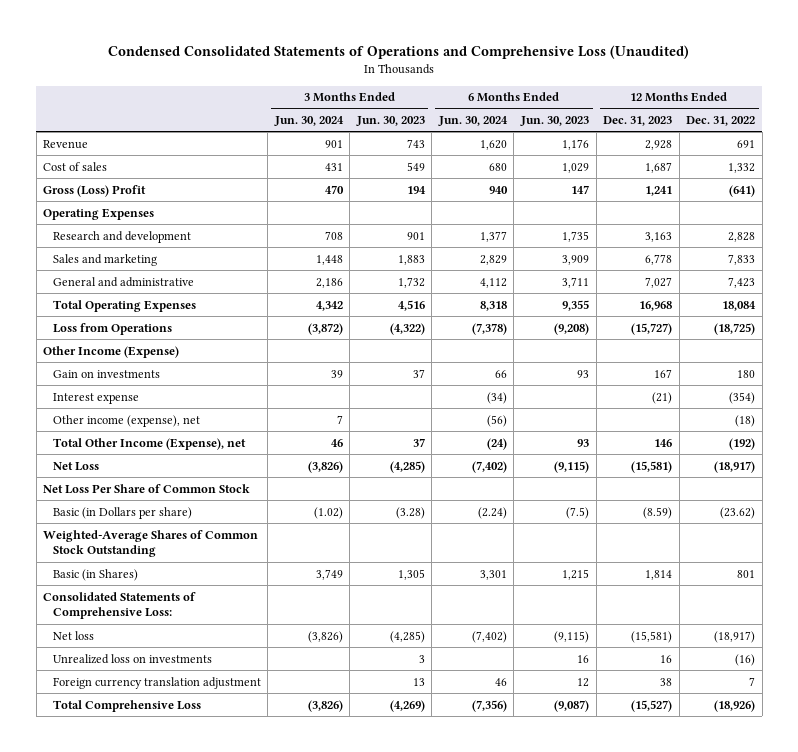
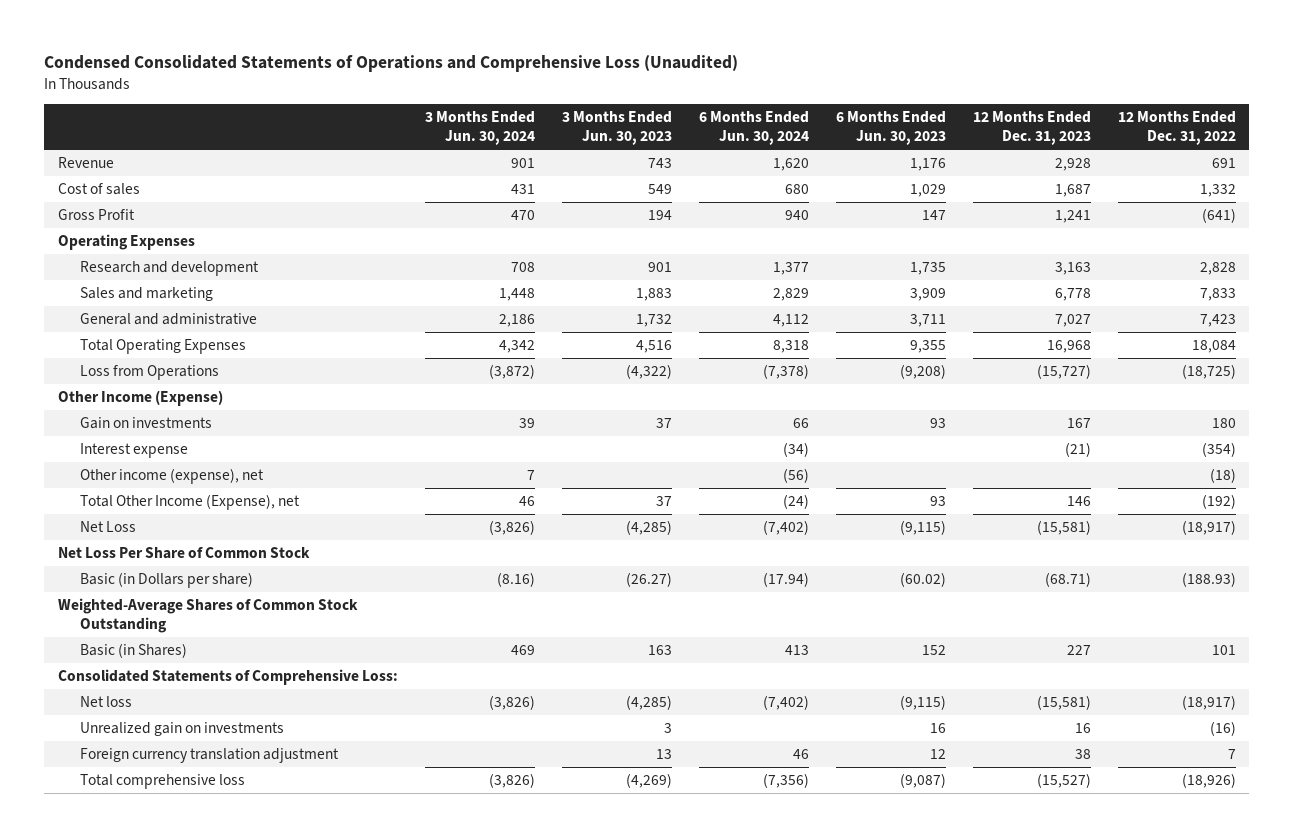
- Gross (Loss) Profit | 470 | 194 | 940 | 147 | 1,241 | (641)
+ Gross Profit | 470 | 194 | 940 | 147 | 1,241 | (641)
- Basic (in Dollars per share) | (1.02) | (3.28) | (2.24) | (7.5) | (8.59) | (23.62)
+ Basic (in Dollars per share) | (8.16) | (26.27) | (17.94) | (60.02) | (68.71) | (188.93)
- Basic (in Shares) | 3,749 | 1,305 | 3,301 | 1,215 | 1,814 | 801
+ Basic (in Shares) | 469 | 163 | 413 | 152 | 227 | 101
- Unrealized loss on investments | | 3 | | 16 | 16 | (16)
+ Unrealized gain on investments | | 3 | | 16 | 16 | (16)
- Total Comprehensive Loss | (3,826) | (4,269) | (7,356) | (9,087) | (15,527) | (18,926)
+ Total comprehensive loss | (3,826) | (4,269) | (7,356) | (9,087) | (15,527) | (18,926)

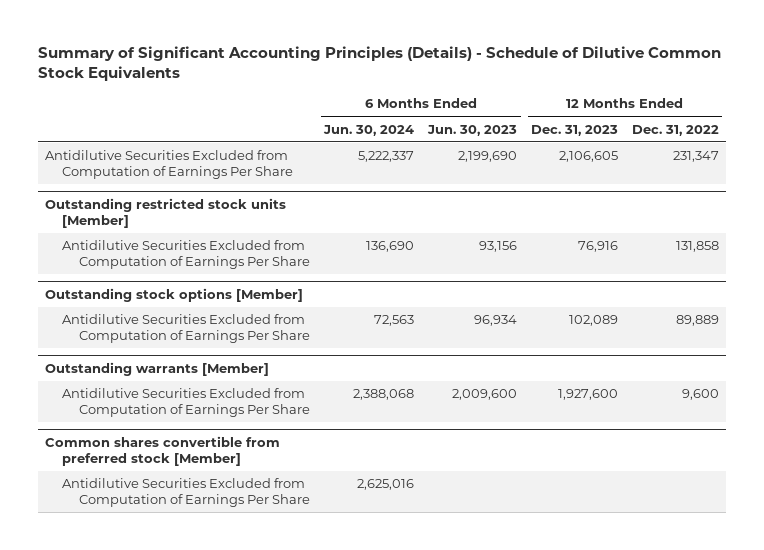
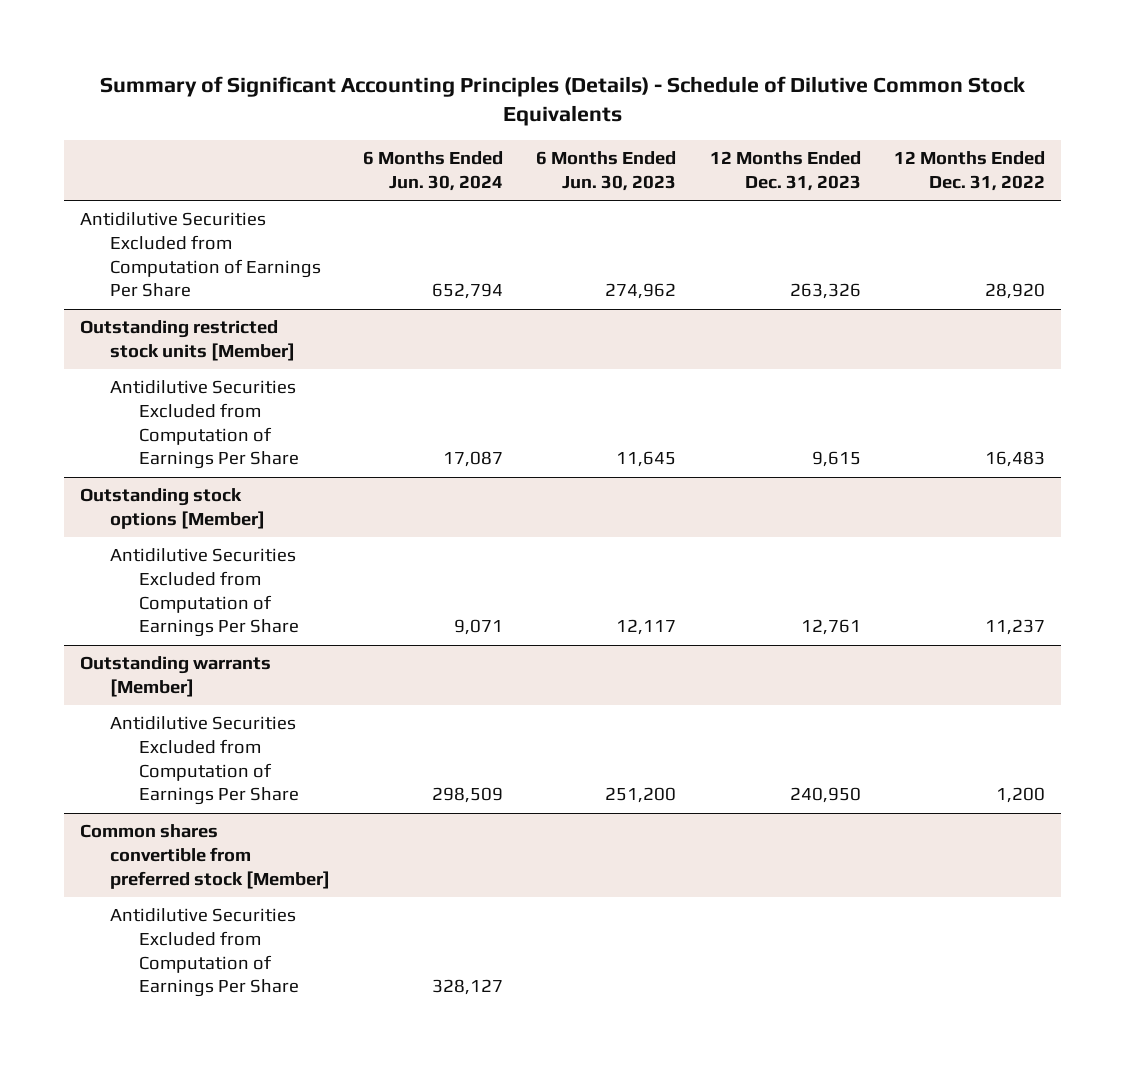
- Antidilutive Securities Excluded from Computation of Earnings Per Share | 5,222,337 | 2,199,690 | 2,106,605 | 231,347
+ Antidilutive Securities Excluded from Computation of Earnings Per Share | 652,794 | 274,962 | 263,326 | 28,920
@ Outstanding restricted stock units [Member]
- Antidilutive Securities Excluded from Computation of Earnings Per Share | 136,690 | 93,156 | 76,916 | 131,858
+ Antidilutive Securities Excluded from Computation of Earnings Per Share | 17,087 | 11,645 | 9,615 | 16,483
@ Outstanding stock options [Member]
- Antidilutive Securities Excluded from Computation of Earnings Per Share | 72,563 | 96,934 | 102,089 | 89,889
+ Antidilutive Securities Excluded from Computation of Earnings Per Share | 9,071 | 12,117 | 12,761 | 11,237
@ Outstanding warrants [Member]
- Antidilutive Securities Excluded from Computation of Earnings Per Share | 2,388,068 | 2,009,600 | 1,927,600 | 9,600
+ Antidilutive Securities Excluded from Computation of Earnings Per Share | 298,509 | 251,200 | 240,950 | 1,200
@ Common shares convertible from preferred stock [Member]
- Antidilutive Securities Excluded from Computation of Earnings Per Share | 2,625,016 | | |
+ Antidilutive Securities Excluded from Computation of Earnings Per Share | 328,127 | | |

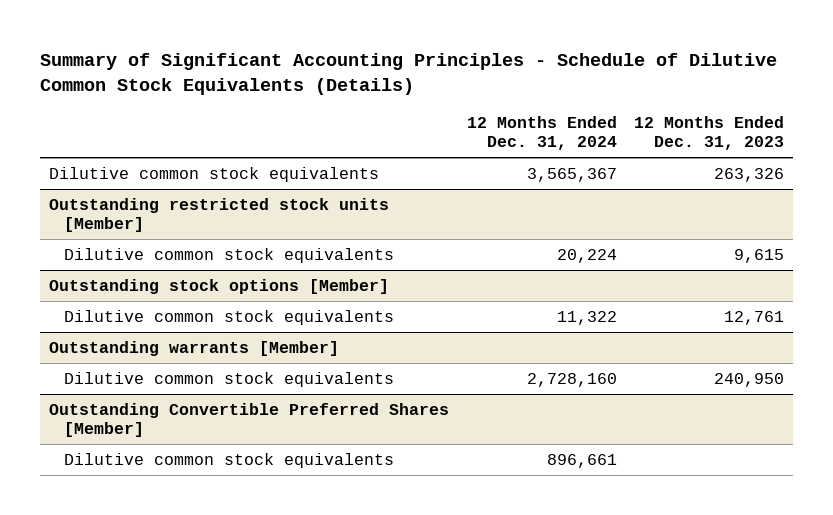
- Summary of Significant Accounting Principles (Details) - Schedule of Dilutive Common Stock Equivalents
+ Summary of Significant Accounting Principles - Schedule of Dilutive Common Stock Equivalents (Details)
- | 6 Months Ended Jun. 30, 2024 | 6 Months Ended Jun. 30, 2023 | 12 Months Ended Dec. 31, 2023 | 12 Months Ended Dec. 31, 2022
+ | 12 Months Ended Dec. 31, 2024 | 12 Months Ended Dec. 31, 2023
- Antidilutive Securities Excluded from Computation of Earnings Per Share | 652,794 | 274,962 | 263,326 | 28,920
+ Dilutive common stock equivalents | 3,565,367 | 263,326
@ Outstanding restricted stock units [Member]
- Antidilutive Securities Excluded from Computation of Earnings Per Share | 17,087 | 11,645 | 9,615 | 16,483
+ Dilutive common stock equivalents | 20,224 | 9,615
@ Outstanding stock options [Member]
- Antidilutive Securities Excluded from Computation of Earnings Per Share | 9,071 | 12,117 | 12,761 | 11,237
+ Dilutive common stock equivalents | 11,322 | 12,761
@ Outstanding warrants [Member]
- Antidilutive Securities Excluded from Computation of Earnings Per Share | 298,509 | 251,200 | 240,950 | 1,200
- Common shares convertible from preferred stock [Member]
- Antidilutive Securities Excluded from Computation of Earnings Per Share | 328,127 | | |
@ Outstanding warrants [Member]
+ Dilutive common stock equivalents | 2,728,160 | 240,950
+ Outstanding Convertible Preferred Shares [Member]
+ Dilutive common stock equivalents | 896,661 |

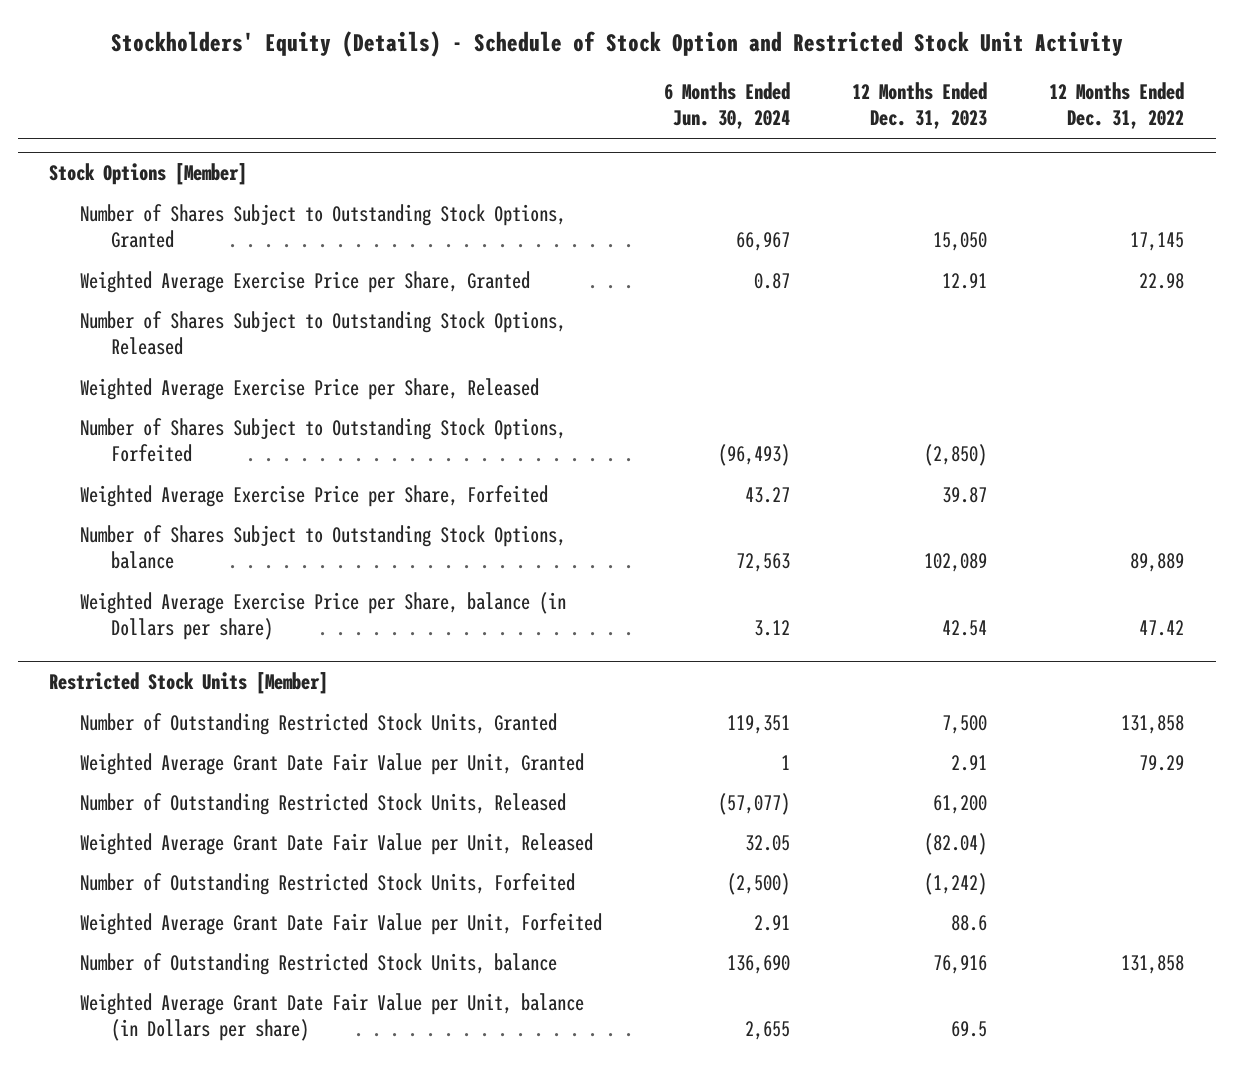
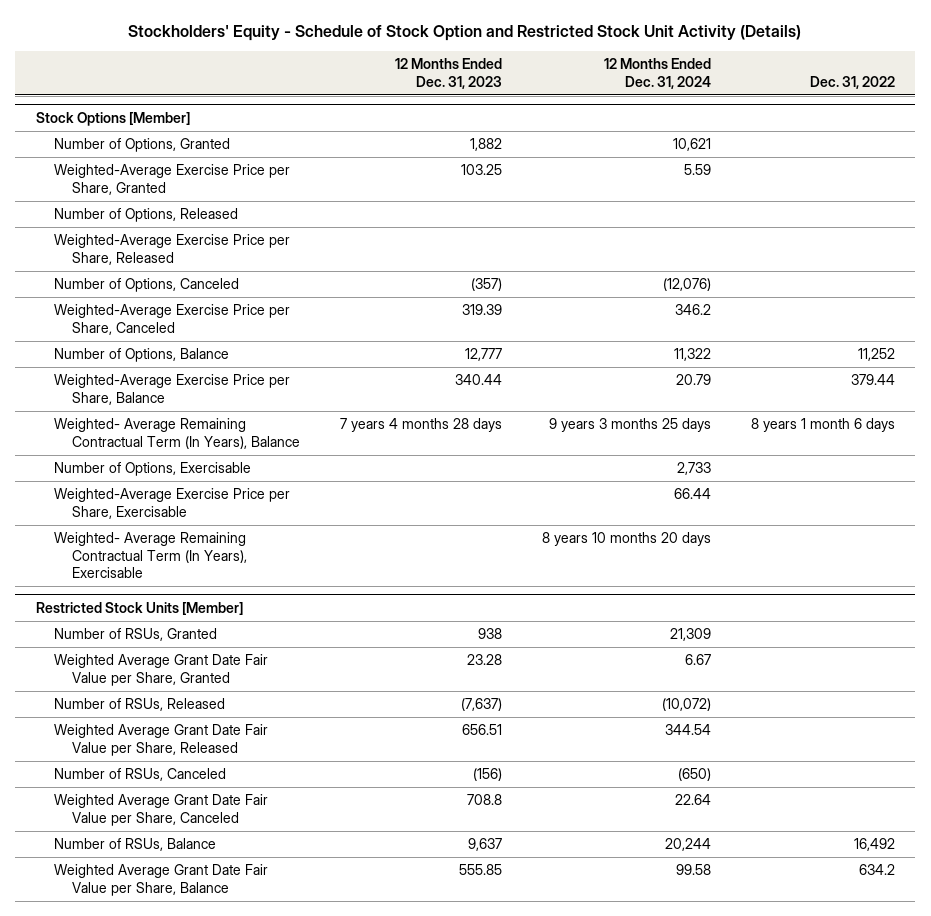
- Stockholders' Equity (Details) - Schedule of Stock Option and Restricted Stock Unit Activity
+ Stockholders' Equity - Schedule of Stock Option and Restricted Stock Unit Activity (Details)
- | 6 Months Ended Jun. 30, 2024 | 12 Months Ended Dec. 31, 2023 | 12 Months Ended Dec. 31, 2022
+ | 12 Months Ended Dec. 31, 2023 | 12 Months Ended Dec. 31, 2024 | Dec. 31, 2022
@ Stock Options [Member]
- Number of Shares Subject to Outstanding Stock Options, Granted | 66,967 | 15,050 | 17,145
- Weighted Average Exercise Price per Share, Granted | 0.87 | 12.91 | 22.98
- Number of Shares Subject to Outstanding Stock Options, Released
- Weighted Average Exercise Price per Share, Released
- Number of Shares Subject to Outstanding Stock Options, Forfeited | (96,493) | (2,850) |
- Weighted Average Exercise Price per Share, Forfeited | 43.27 | 39.87 |
- Number of Shares Subject to Outstanding Stock Options, balance | 72,563 | 102,089 | 89,889
- Weighted Average Exercise Price per Share, balance (in Dollars per share) | 3.12 | 42.54 | 47.42
+ Number of Options, Granted | 1,882 | 10,621 |
+ Weighted-Average Exercise Price per Share, Granted | 103.25 | 5.59 |
+ Number of Options, Released
+ Weighted-Average Exercise Price per Share, Released
+ Number of Options, Canceled | (357) | (12,076) |
+ Weighted-Average Exercise Price per Share, Canceled | 319.39 | 346.2 |
+ Number of Options, Balance | 12,777 | 11,322 | 11,252
+ Weighted-Average Exercise Price per Share, Balance | 340.44 | 20.79 | 379.44
+ Weighted- Average Remaining Contractual Term (In Years), Balance | 7 years 4 months 28 days | 9 years 3 months 25 days | 8 years 1 month 6 days
+ Number of Options, Exercisable | | 2,733 |
+ Weighted-Average Exercise Price per Share, Exercisable | | 66.44 |
+ Weighted- Average Remaining Contractual Term (In Years), Exercisable | | 8 years 10 months 20 days |
@ Restricted Stock Units [Member]
- Number of Outstanding Restricted Stock Units, Granted | 119,351 | 7,500 | 131,858
- Weighted Average Grant Date Fair Value per Unit, Granted | 1 | 2.91 | 79.29
- Number of Outstanding Restricted Stock Units, Released | (57,077) | 61,200 |
- Weighted Average Grant Date Fair Value per Unit, Released | 32.05 | (82.04) |
- Number of Outstanding Restricted Stock Units, Forfeited | (2,500) | (1,242) |
- Weighted Average Grant Date Fair Value per Unit, Forfeited | 2.91 | 88.6 |
- Number of Outstanding Restricted Stock Units, balance | 136,690 | 76,916 | 131,858
- Weighted Average Grant Date Fair Value per Unit, balance (in Dollars per share) | 2,655 | 69.5 |
+ Number of RSUs, Granted | 938 | 21,309 |
+ Weighted Average Grant Date Fair Value per Share, Granted | 23.28 | 6.67 |
+ Number of RSUs, Released | (7,637) | (10,072) |
+ Weighted Average Grant Date Fair Value per Share, Released | 656.51 | 344.54 |
+ Number of RSUs, Canceled | (156) | (650) |
+ Weighted Average Grant Date Fair Value per Share, Canceled | 708.8 | 22.64 |
+ Number of RSUs, Balance | 9,637 | 20,244 | 16,492
+ Weighted Average Grant Date Fair Value per Share, Balance | 555.85 | 99.58 | 634.2

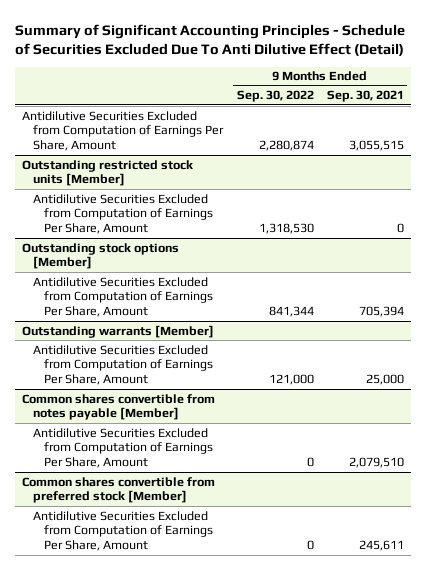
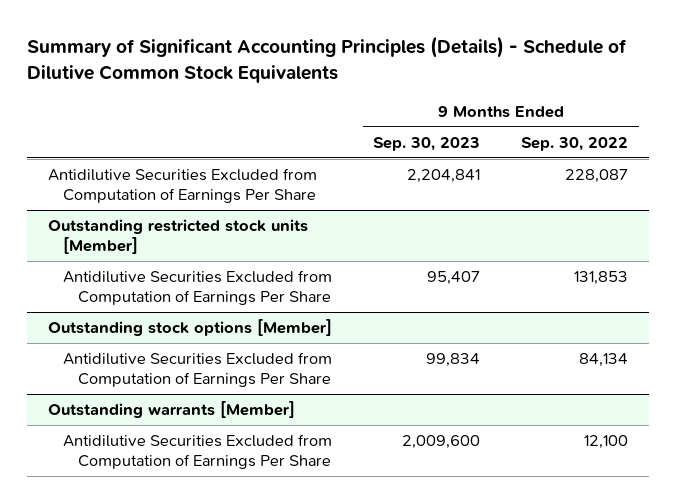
- Summary of Significant Accounting Principles - Schedule of Securities Excluded Due To Anti Dilutive Effect (Detail)
+ Summary of Significant Accounting Principles (Details) - Schedule of Dilutive Common Stock Equivalents
- | 9 Months Ended Sep. 30, 2022 | 9 Months Ended Sep. 30, 2021
+ | 9 Months Ended Sep. 30, 2023 | 9 Months Ended Sep. 30, 2022
- Antidilutive Securities Excluded from Computation of Earnings Per Share, Amount | 2,280,874 | 3,055,515
+ Antidilutive Securities Excluded from Computation of Earnings Per Share | 2,204,841 | 228,087
@ Outstanding restricted stock units [Member]
- Antidilutive Securities Excluded from Computation of Earnings Per Share, Amount | 1,318,530 | 0
+ Antidilutive Securities Excluded from Computation of Earnings Per Share | 95,407 | 131,853
@ Outstanding stock options [Member]
- Antidilutive Securities Excluded from Computation of Earnings Per Share, Amount | 841,344 | 705,394
+ Antidilutive Securities Excluded from Computation of Earnings Per Share | 99,834 | 84,134
@ Outstanding warrants [Member]
- Antidilutive Securities Excluded from Computation of Earnings Per Share, Amount | 121,000 | 25,000
- Common shares convertible from notes payable [Member]
- Antidilutive Securities Excluded from Computation of Earnings Per Share, Amount | 0 | 2,079,510
- Common shares convertible from preferred stock [Member]
- Antidilutive Securities Excluded from Computation of Earnings Per Share, Amount | 0 | 245,611
@ Outstanding warrants [Member]
+ Antidilutive Securities Excluded from Computation of Earnings Per Share | 2,009,600 | 12,100

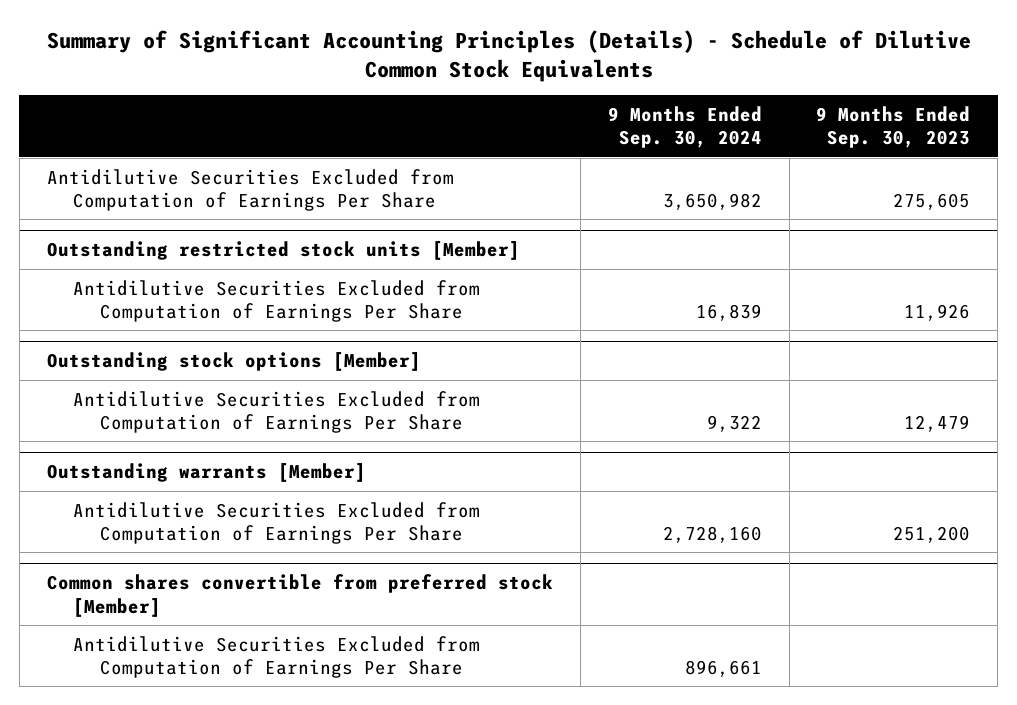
- | 9 Months Ended Sep. 30, 2023 | 9 Months Ended Sep. 30, 2022
+ | 9 Months Ended Sep. 30, 2024 | 9 Months Ended Sep. 30, 2023
- Antidilutive Securities Excluded from Computation of Earnings Per Share | 2,204,841 | 228,087
+ Antidilutive Securities Excluded from Computation of Earnings Per Share | 3,650,982 | 275,605
@ Outstanding restricted stock units [Member]
- Antidilutive Securities Excluded from Computation of Earnings Per Share | 95,407 | 131,853
+ Antidilutive Securities Excluded from Computation of Earnings Per Share | 16,839 | 11,926
@ Outstanding stock options [Member]
- Antidilutive Securities Excluded from Computation of Earnings Per Share | 99,834 | 84,134
+ Antidilutive Securities Excluded from Computation of Earnings Per Share | 9,322 | 12,479
@ Outstanding warrants [Member]
- Antidilutive Securities Excluded from Computation of Earnings Per Share | 2,009,600 | 12,100
+ Antidilutive Securities Excluded from Computation of Earnings Per Share | 2,728,160 | 251,200
+ Common shares convertible from preferred stock [Member]
+ Antidilutive Securities Excluded from Computation of Earnings Per Share | 896,661 |

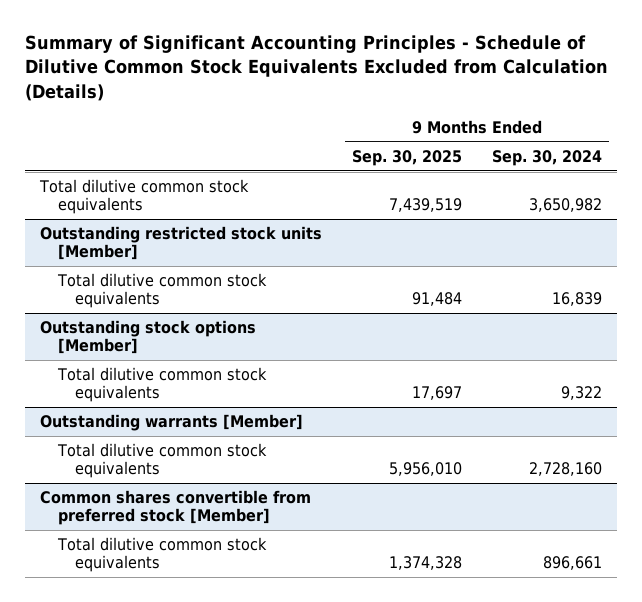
- Summary of Significant Accounting Principles (Details) - Schedule of Dilutive Common Stock Equivalents
+ Summary of Significant Accounting Principles - Schedule of Dilutive Common Stock Equivalents Excluded from Calculation (Details)
- | 9 Months Ended Sep. 30, 2024 | 9 Months Ended Sep. 30, 2023
+ | 9 Months Ended Sep. 30, 2025 | 9 Months Ended Sep. 30, 2024
- Antidilutive Securities Excluded from Computation of Earnings Per Share | 3,650,982 | 275,605
+ Total dilutive common stock equivalents | 7,439,519 | 3,650,982
@ Outstanding restricted stock units [Member]
- Antidilutive Securities Excluded from Computation of Earnings Per Share | 16,839 | 11,926
+ Total dilutive common stock equivalents | 91,484 | 16,839
@ Outstanding stock options [Member]
- Antidilutive Securities Excluded from Computation of Earnings Per Share | 9,322 | 12,479
+ Total dilutive common stock equivalents | 17,697 | 9,322
@ Outstanding warrants [Member]
- Antidilutive Securities Excluded from Computation of Earnings Per Share | 2,728,160 | 251,200
+ Total dilutive common stock equivalents | 5,956,010 | 2,728,160
@ Common shares convertible from preferred stock [Member]
- Antidilutive Securities Excluded from Computation of Earnings Per Share | 896,661 |
+ Total dilutive common stock equivalents | 1,374,328 | 896,661

